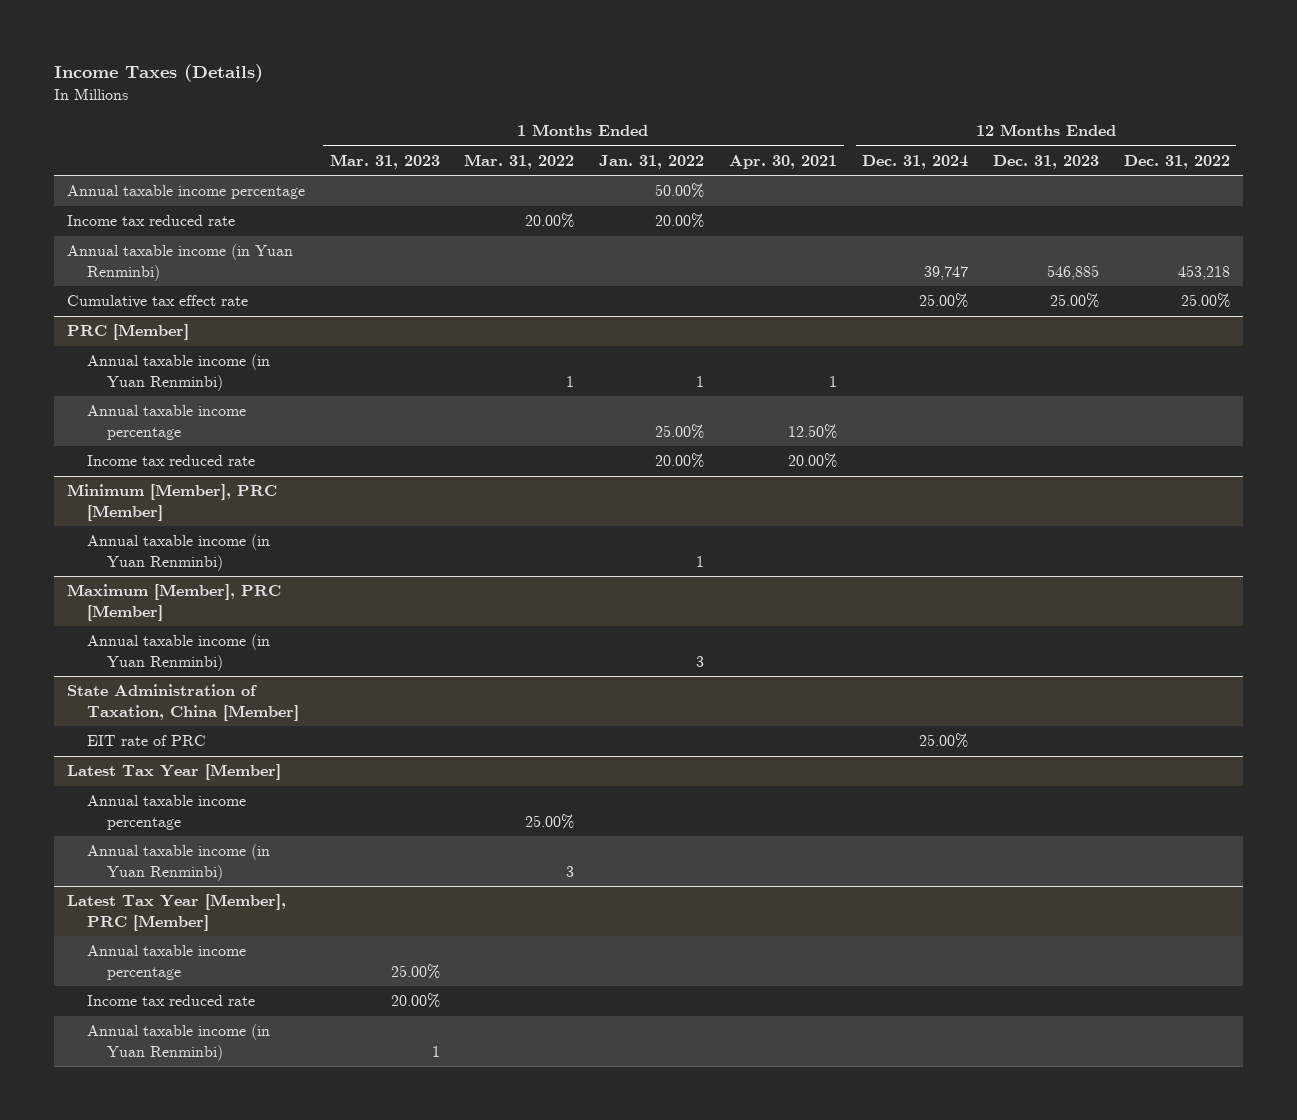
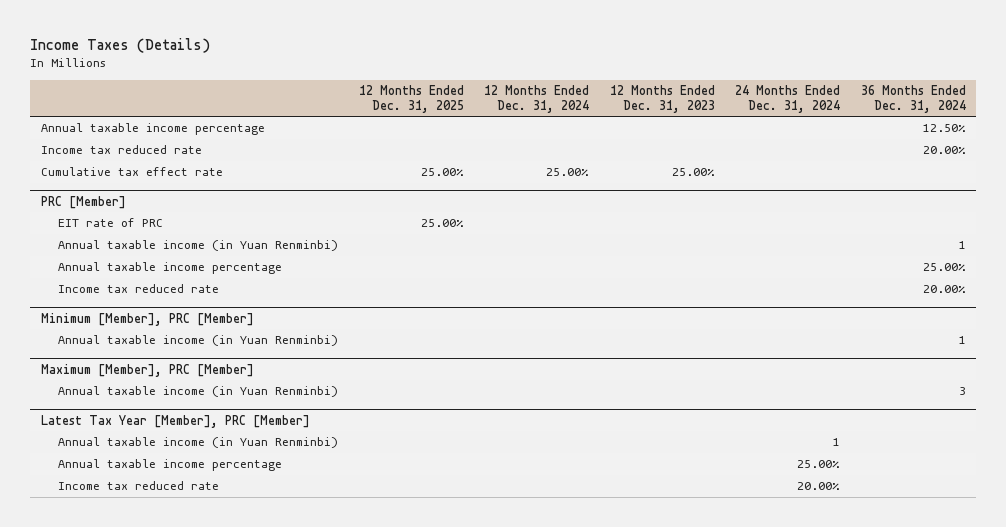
- | 1 Months Ended Mar. 31, 2023 | 1 Months Ended Mar. 31, 2022 | 1 Months Ended Jan. 31, 2022 | 1 Months Ended Apr. 30, 2021 | 12 Months Ended Dec. 31, 2024 | 12 Months Ended Dec. 31, 2023 | 12 Months Ended Dec. 31, 2022
+ | 12 Months Ended Dec. 31, 2025 | 12 Months Ended Dec. 31, 2024 | 12 Months Ended Dec. 31, 2023 | 24 Months Ended Dec. 31, 2024 | 36 Months Ended Dec. 31, 2024
- Annual taxable income (in Yuan Renminbi) | | | | | 39,747 | 546,885 | 453,218
@ PRC [Member]
+ EIT rate of PRC | 25.00% | | | |
- State Administration of Taxation, China [Member]
- EIT rate of PRC | | | | | 25.00% | |
- Latest Tax Year [Member]
- Annual taxable income percentage | | 25.00% | | | | |
- Annual taxable income (in Yuan Renminbi) | | 3 | | | | |
@ Latest Tax Year [Member], PRC [Member]
moved up: Annual taxable income (in Yuan Renminbi) | | | | 1 |

